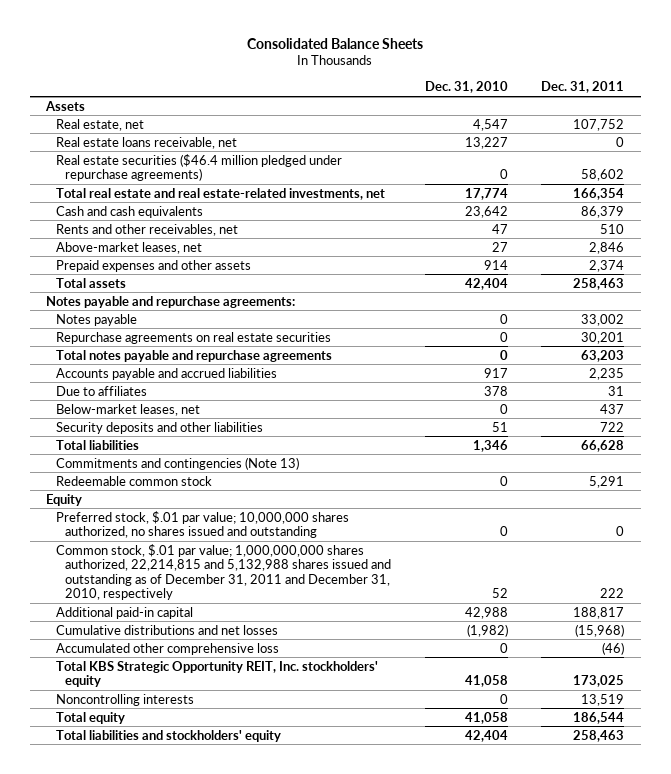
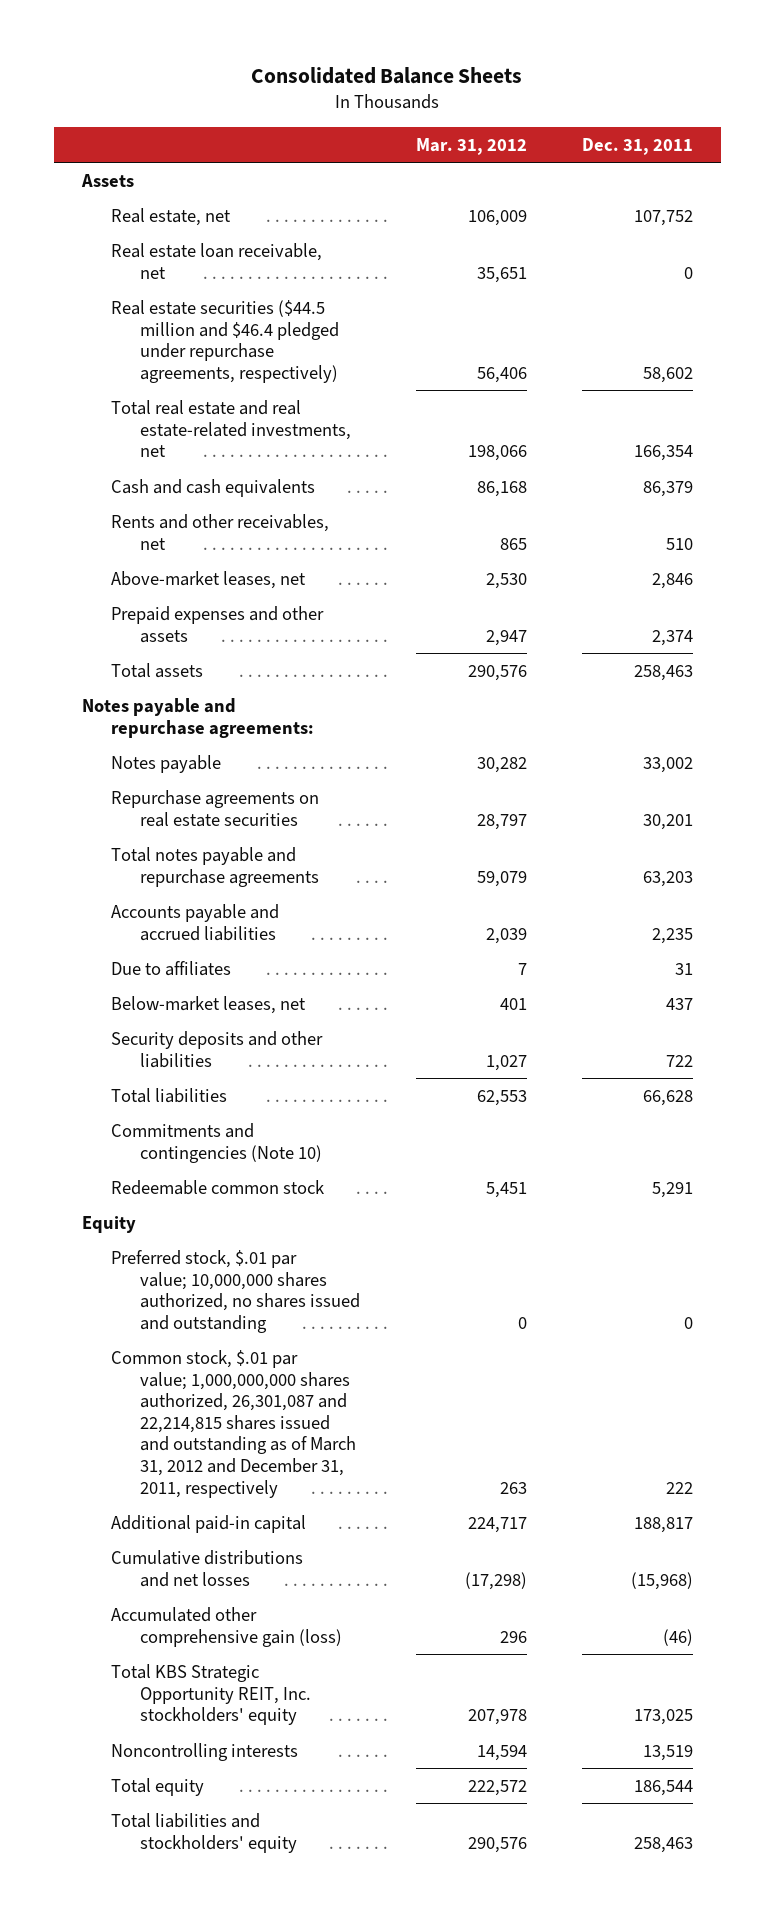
- | Dec. 31, 2010 | Dec. 31, 2011
+ | Mar. 31, 2012 | Dec. 31, 2011
- Real estate loans receivable, net | 13,227 | 0
- Real estate securities ($46.4 million pledged under repurchase agreements) | 0 | 58,602
+ Real estate loan receivable, net | 35,651 | 0
+ Real estate securities ($44.5 million and $46.4 pledged under repurchase agreements, respectively) | 56,406 | 58,602
- Commitments and contingencies (Note 13)
+ Commitments and contingencies (Note 10)
- Common stock, $.01 par value; 1,000,000,000 shares authorized, 22,214,815 and 5,132,988 shares issued and outstanding as of December 31, 2011 and December 31, 2010, respectively | 52 | 222
+ Common stock, $.01 par value; 1,000,000,000 shares authorized, 26,301,087 and 22,214,815 shares issued and outstanding as of March 31, 2012 and December 31, 2011, respectively | 263 | 222
- Accumulated other comprehensive loss | 0 | (46)
+ Accumulated other comprehensive gain (loss) | 296 | (46)

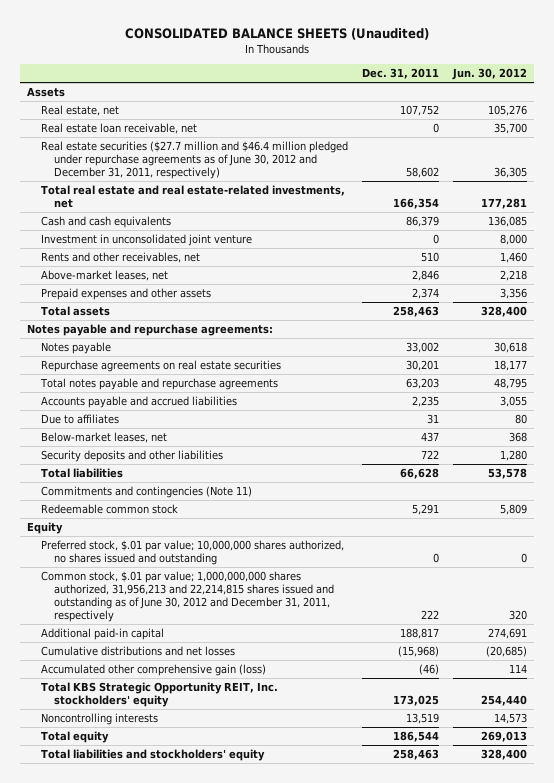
- Consolidated Balance Sheets
+ CONSOLIDATED BALANCE SHEETS (Unaudited)
- | Mar. 31, 2012 | Dec. 31, 2011
+ | Dec. 31, 2011 | Jun. 30, 2012
- Real estate securities ($44.5 million and $46.4 pledged under repurchase agreements, respectively) | 56,406 | 58,602
+ Real estate securities ($27.7 million and $46.4 million pledged under repurchase agreements as of June 30, 2012 and December 31, 2011, respectively) | 58,602 | 36,305
+ Investment in unconsolidated joint venture | 0 | 8,000
- Commitments and contingencies (Note 10)
+ Commitments and contingencies (Note 11)
- Common stock, $.01 par value; 1,000,000,000 shares authorized, 26,301,087 and 22,214,815 shares issued and outstanding as of March 31, 2012 and December 31, 2011, respectively | 263 | 222
+ Common stock, $.01 par value; 1,000,000,000 shares authorized, 31,956,213 and 22,214,815 shares issued and outstanding as of June 30, 2012 and December 31, 2011, respectively | 222 | 320

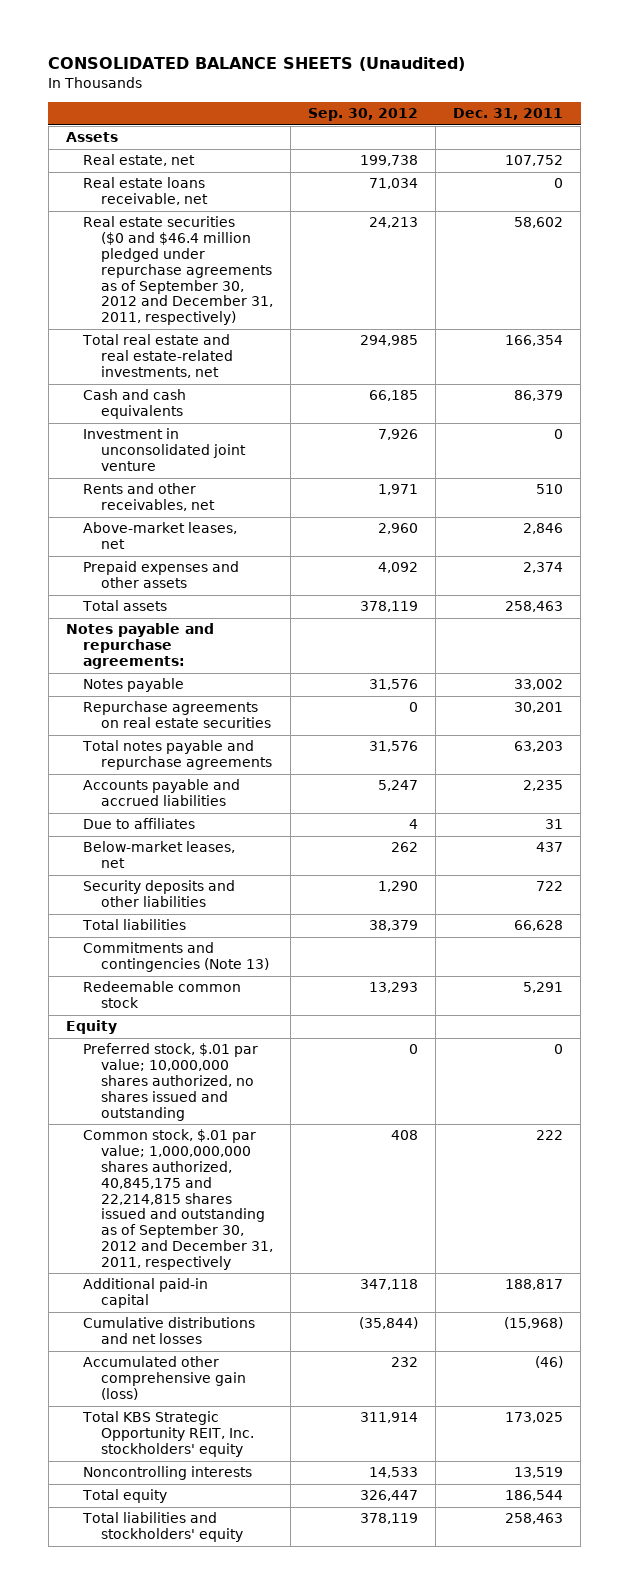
- | Dec. 31, 2011 | Jun. 30, 2012
+ | Sep. 30, 2012 | Dec. 31, 2011
- Real estate loan receivable, net | 0 | 35,700
- Real estate securities ($27.7 million and $46.4 million pledged under repurchase agreements as of June 30, 2012 and December 31, 2011, respectively) | 58,602 | 36,305
+ Real estate loans receivable, net | 71,034 | 0
+ Real estate securities ($0 and $46.4 million pledged under repurchase agreements as of September 30, 2012 and December 31, 2011, respectively) | 24,213 | 58,602
- Commitments and contingencies (Note 11)
+ Commitments and contingencies (Note 13)
- Common stock, $.01 par value; 1,000,000,000 shares authorized, 31,956,213 and 22,214,815 shares issued and outstanding as of June 30, 2012 and December 31, 2011, respectively | 222 | 320
+ Common stock, $.01 par value; 1,000,000,000 shares authorized, 40,845,175 and 22,214,815 shares issued and outstanding as of September 30, 2012 and December 31, 2011, respectively | 408 | 222

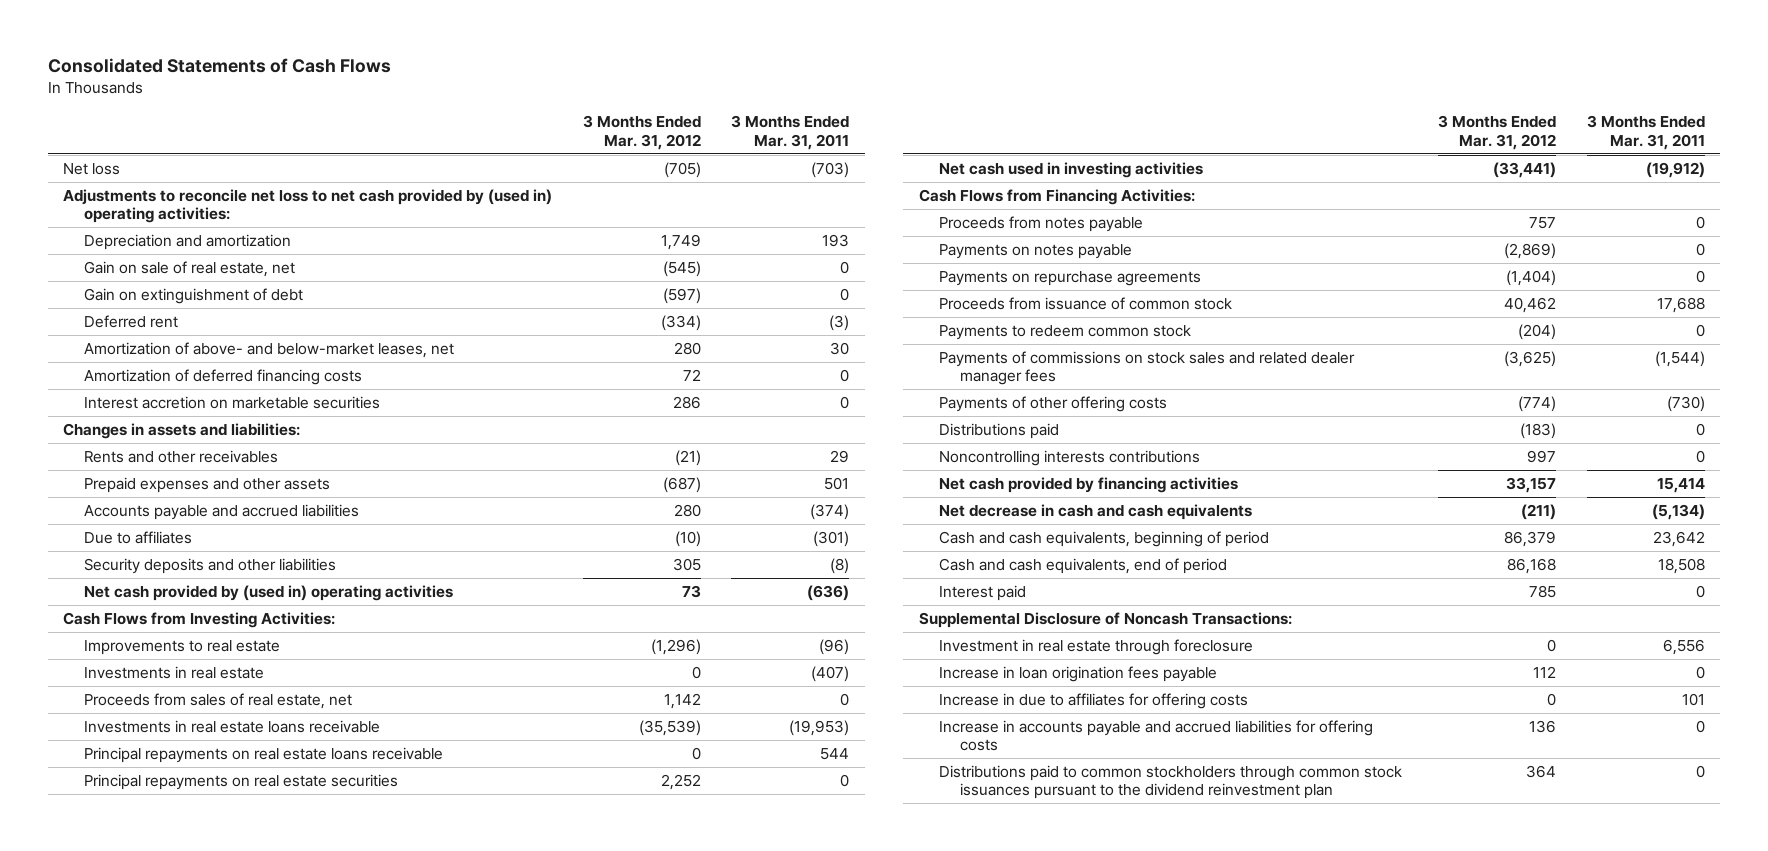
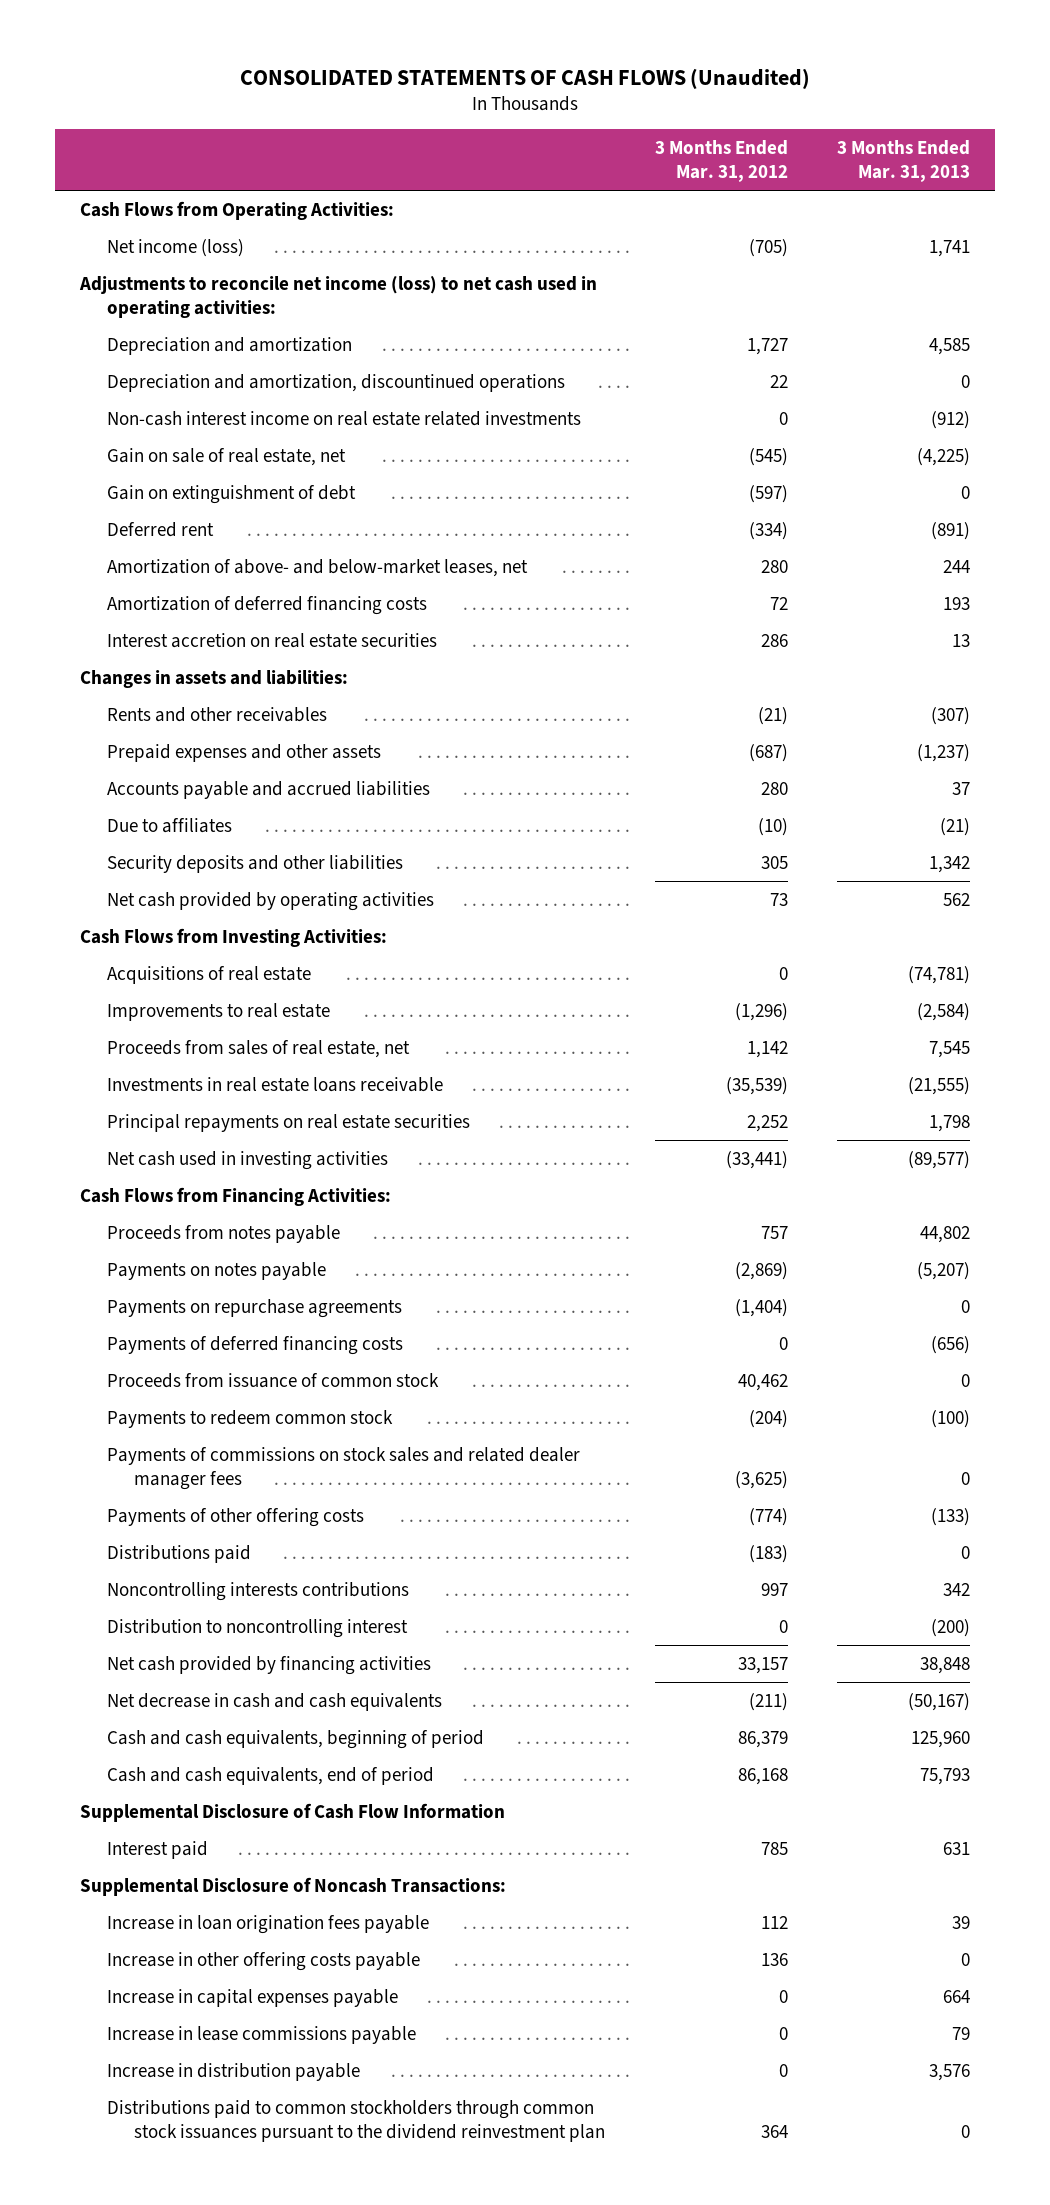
- Consolidated Statements of Cash Flows
+ CONSOLIDATED STATEMENTS OF CASH FLOWS (Unaudited)
- | 3 Months Ended Mar. 31, 2012 | 3 Months Ended Mar. 31, 2011
+ | 3 Months Ended Mar. 31, 2012 | 3 Months Ended Mar. 31, 2013
- Net loss | (705) | (703)
- Adjustments to reconcile net loss to net cash provided by (used in) operating activities:
- Depreciation and amortization | 1,749 | 193
+ Cash Flows from Operating Activities:
+ Net income (loss) | (705) | 1,741
+ Adjustments to reconcile net income (loss) to net cash used in operating activities:
+ Depreciation and amortization | 1,727 | 4,585
+ Depreciation and amortization, discountinued operations | 22 | 0
+ Non-cash interest income on real estate related investments | 0 | (912)
- Interest accretion on marketable securities | 286 | 0
+ Interest accretion on real estate securities | 286 | 13
- Net cash provided by (used in) operating activities | 73 | (636)
+ Net cash provided by operating activities | 73 | 562
+ Acquisitions of real estate | 0 | (74,781)
- Investments in real estate | 0 | (407)
- Principal repayments on real estate loans receivable | 0 | 544
+ Payments of deferred financing costs | 0 | (656)
+ Distribution to noncontrolling interest | 0 | (200)
+ Supplemental Disclosure of Cash Flow Information
- Investment in real estate through foreclosure | 0 | 6,556
- Increase in due to affiliates for offering costs | 0 | 101
- Increase in accounts payable and accrued liabilities for offering costs | 136 | 0
+ Increase in other offering costs payable | 136 | 0
+ Increase in capital expenses payable | 0 | 664
+ Increase in lease commissions payable | 0 | 79
+ Increase in distribution payable | 0 | 3,576

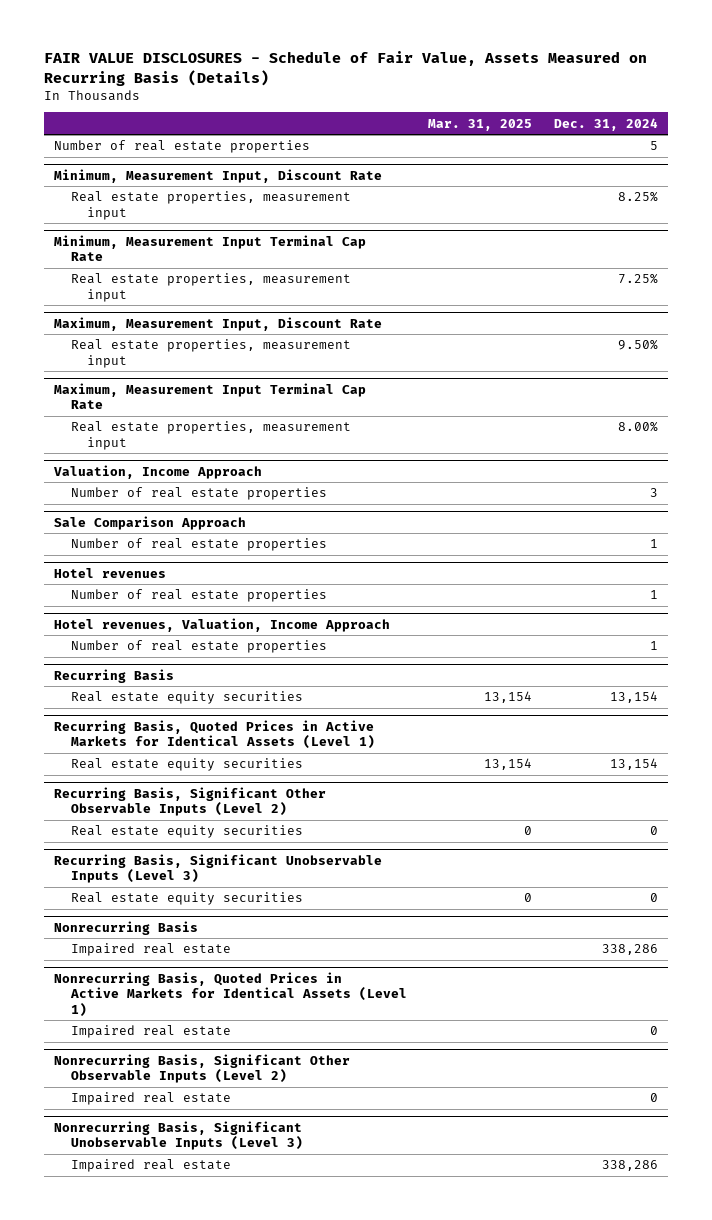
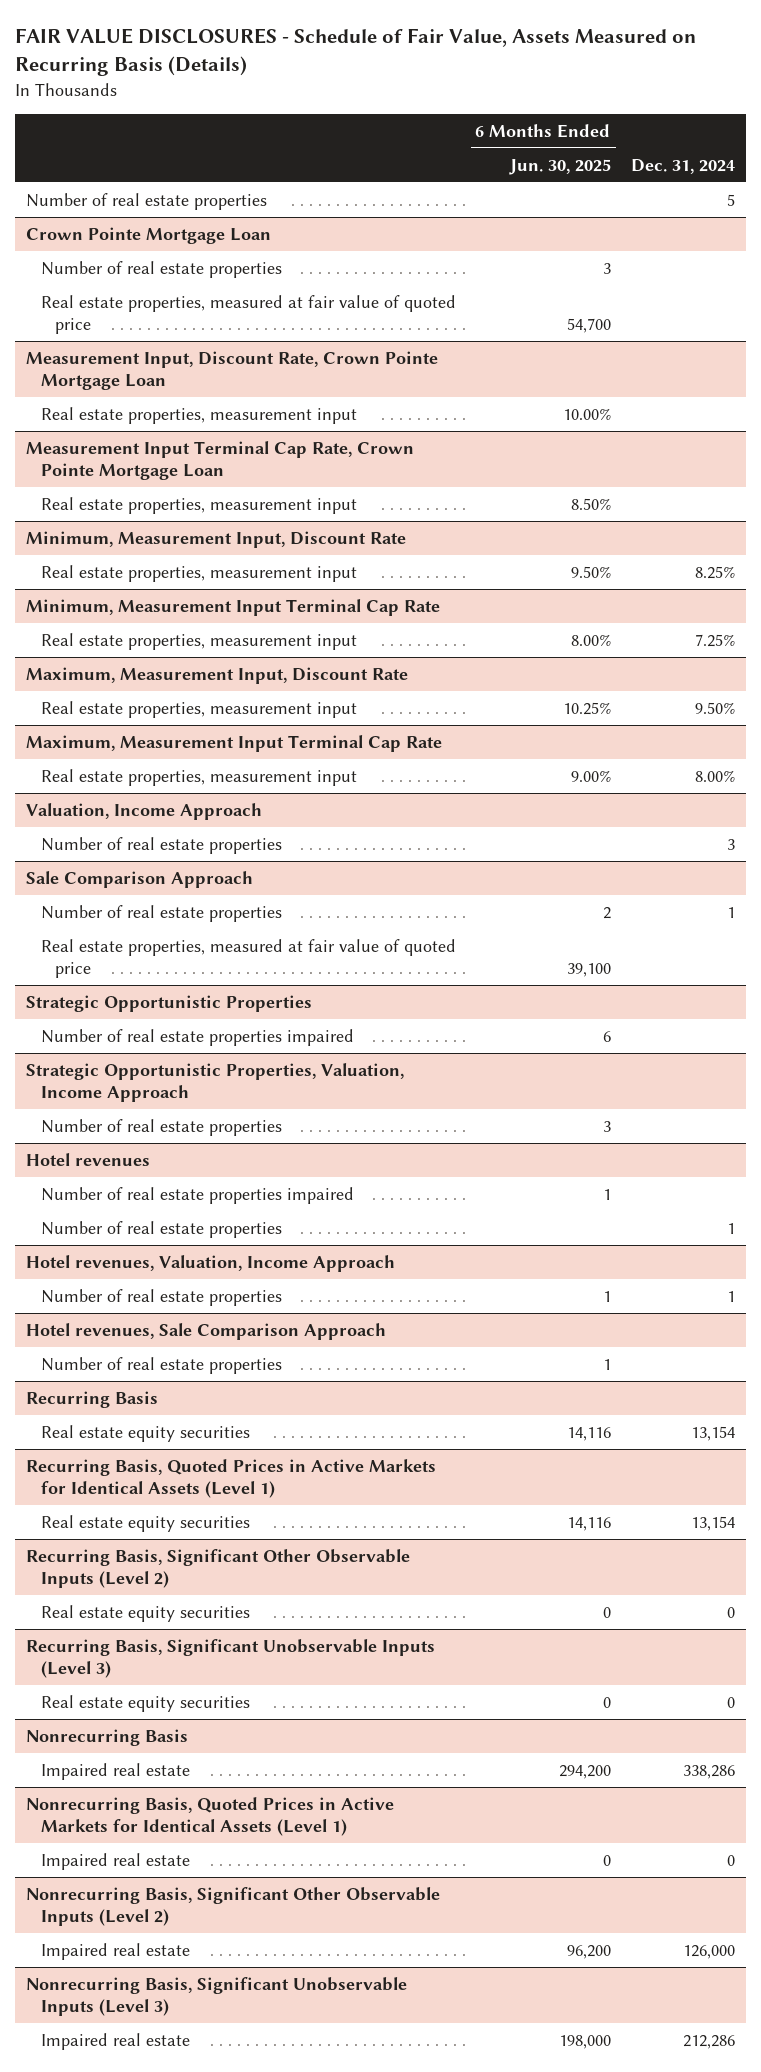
- | Mar. 31, 2025 | Dec. 31, 2024
+ | 6 Months Ended Jun. 30, 2025 | Dec. 31, 2024
+ Crown Pointe Mortgage Loan
+ Number of real estate properties | 3 |
+ Real estate properties, measured at fair value of quoted price | 54,700 |
+ Measurement Input, Discount Rate, Crown Pointe Mortgage Loan
+ Real estate properties, measurement input | 10.00% |
+ Measurement Input Terminal Cap Rate, Crown Pointe Mortgage Loan
+ Real estate properties, measurement input | 8.50% |
@ Sale Comparison Approach
+ Real estate properties, measured at fair value of quoted price | 39,100 |
+ Strategic Opportunistic Properties
+ Number of real estate properties impaired | 6 |
+ Strategic Opportunistic Properties, Valuation, Income Approach
+ Number of real estate properties | 3 |
@ Hotel revenues
+ Number of real estate properties impaired | 1 |
+ Hotel revenues, Sale Comparison Approach
+ Number of real estate properties | 1 |
@ Nonrecurring Basis, Significant Other Observable Inputs (Level 2)
- Impaired real estate | | 0
+ Impaired real estate | 96,200 | 126,000
@ Nonrecurring Basis, Significant Unobservable Inputs (Level 3)
- Impaired real estate | | 338,286
+ Impaired real estate | 198,000 | 212,286

